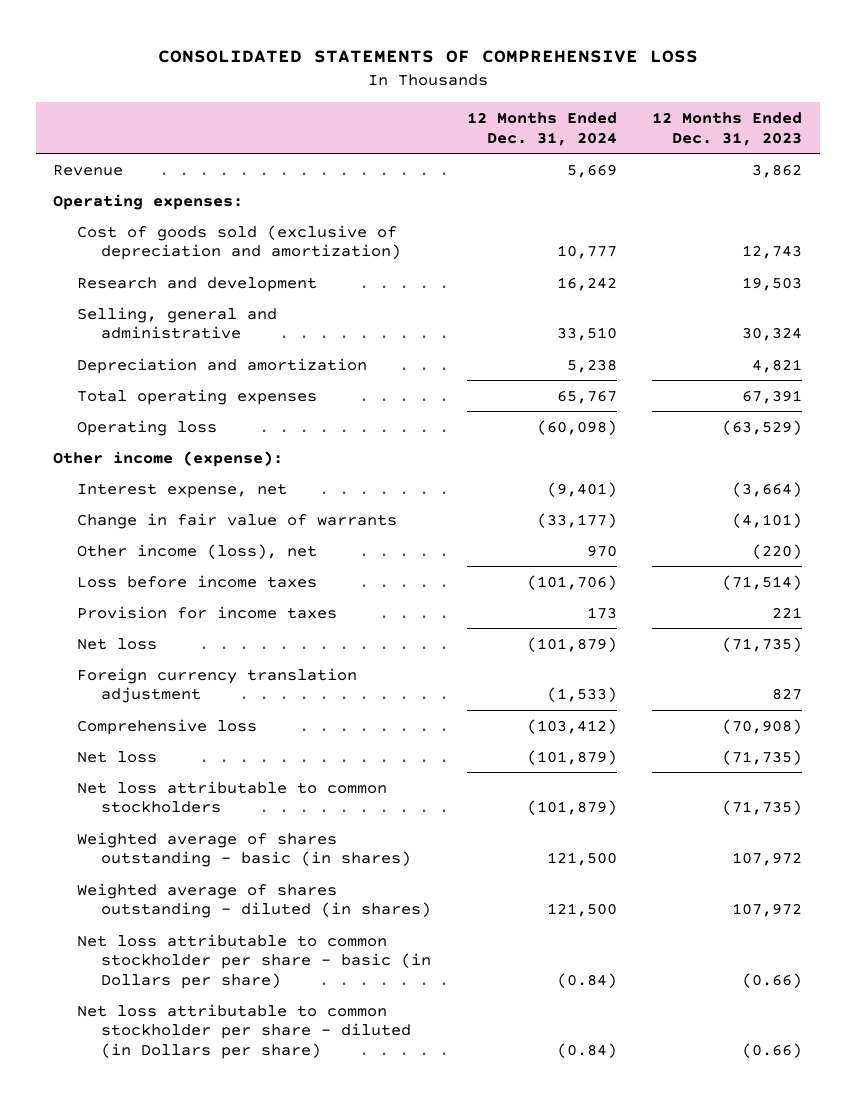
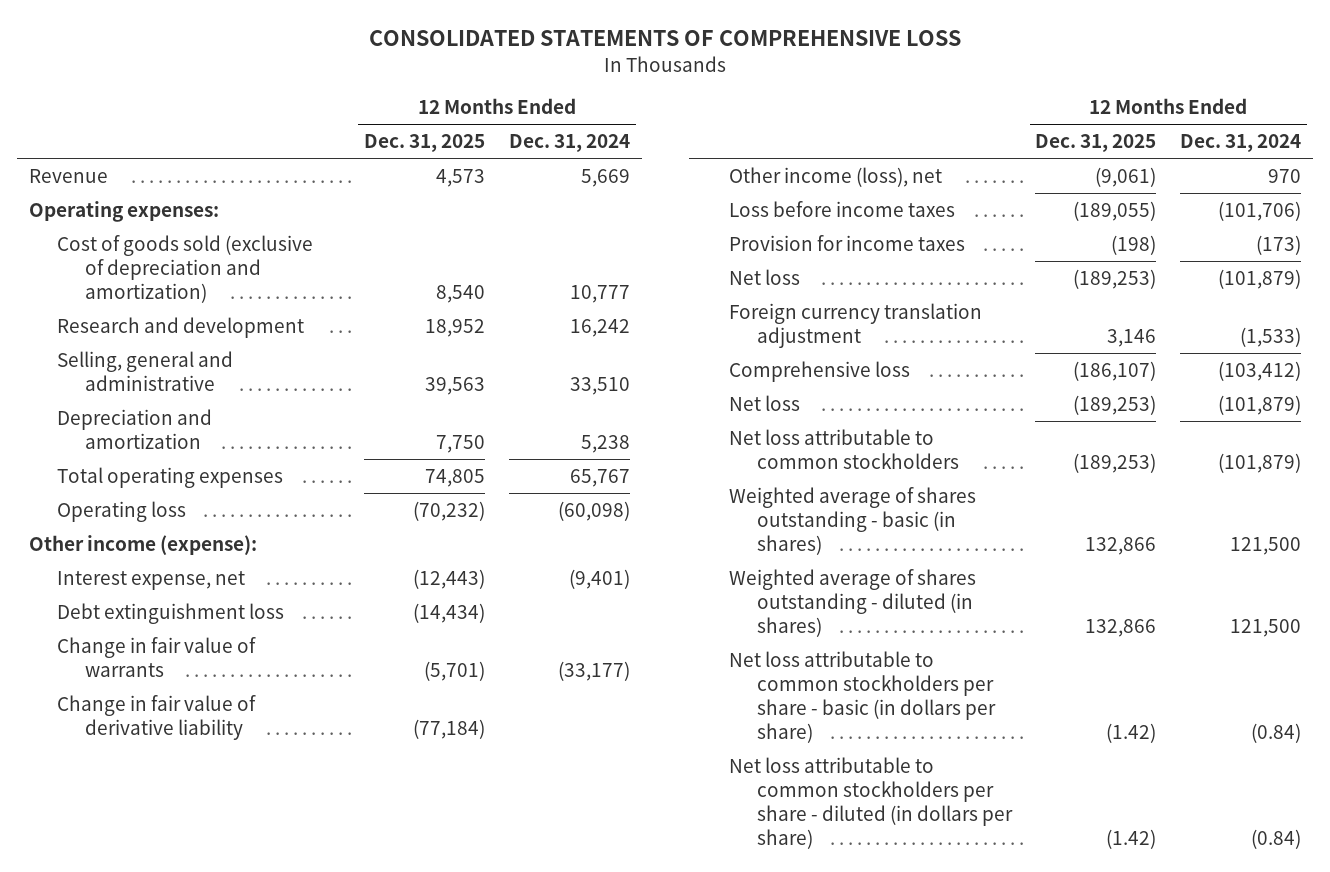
- | 12 Months Ended Dec. 31, 2024 | 12 Months Ended Dec. 31, 2023
+ | 12 Months Ended Dec. 31, 2025 | 12 Months Ended Dec. 31, 2024
+ Debt extinguishment loss | (14,434) |
+ Change in fair value of derivative liability | (77,184) |
- Provision for income taxes | 173 | 221
+ Provision for income taxes | (198) | (173)
- Net loss attributable to common stockholder per share - basic (in Dollars per share) | (0.84) | (0.66)
- Net loss attributable to common stockholder per share - diluted (in Dollars per share) | (0.84) | (0.66)
+ Net loss attributable to common stockholders per share - basic (in dollars per share) | (1.42) | (0.84)
+ Net loss attributable to common stockholders per share - diluted (in dollars per share) | (1.42) | (0.84)

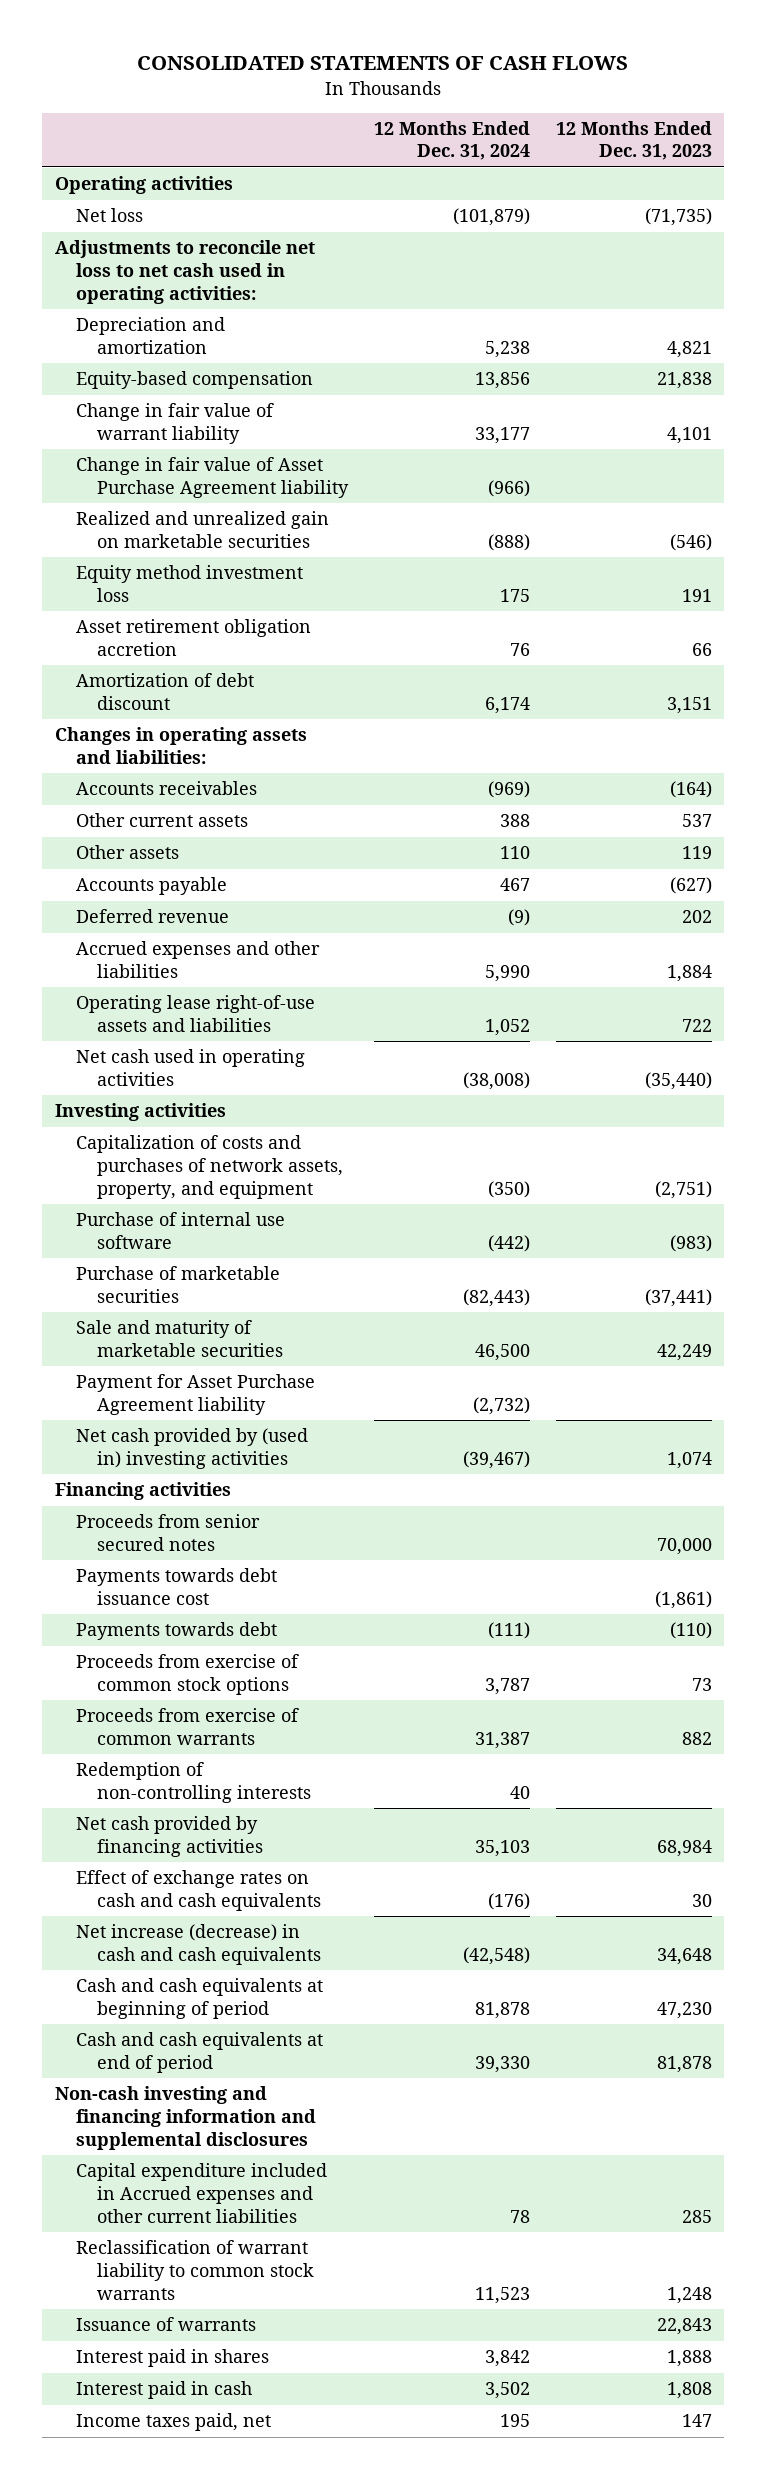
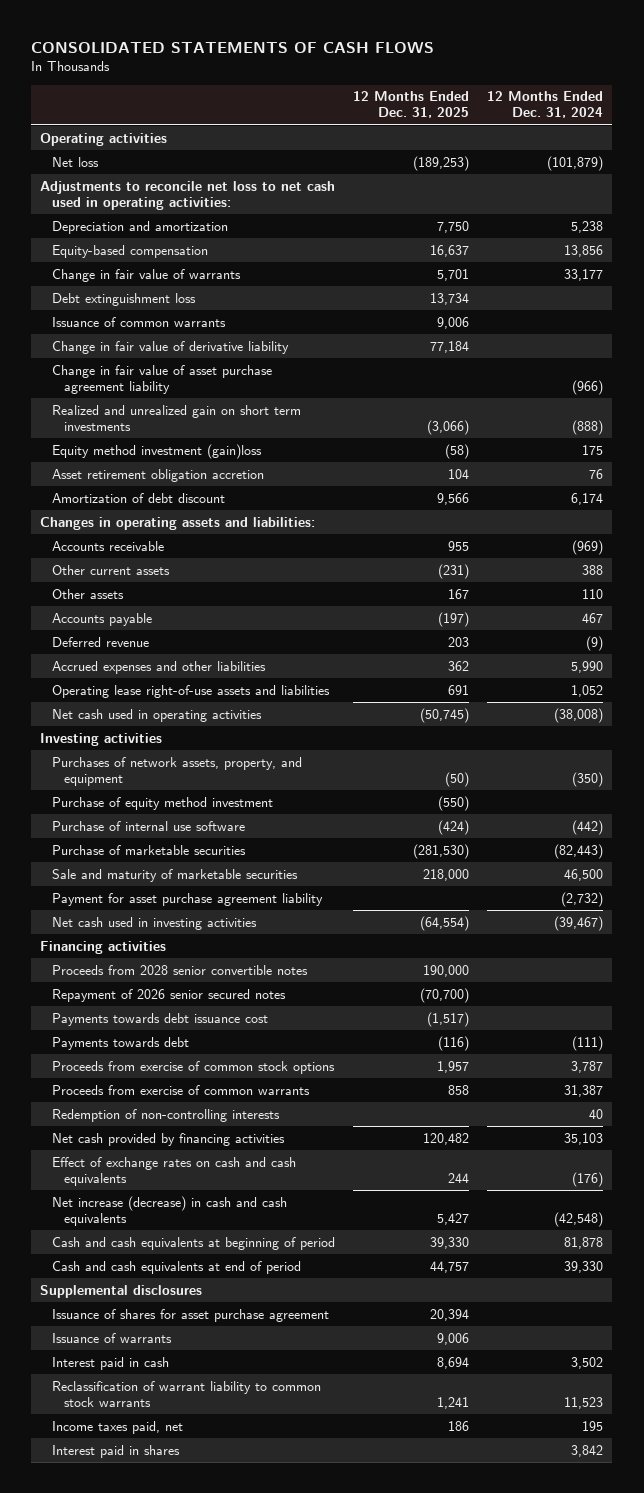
- | 12 Months Ended Dec. 31, 2024 | 12 Months Ended Dec. 31, 2023
+ | 12 Months Ended Dec. 31, 2025 | 12 Months Ended Dec. 31, 2024
- Change in fair value of warrant liability | 33,177 | 4,101
- Change in fair value of Asset Purchase Agreement liability | (966) |
- Realized and unrealized gain on marketable securities | (888) | (546)
- Equity method investment loss | 175 | 191
+ Change in fair value of warrants | 5,701 | 33,177
+ Debt extinguishment loss | 13,734 |
+ Issuance of common warrants | 9,006 |
+ Change in fair value of derivative liability | 77,184 |
+ Change in fair value of asset purchase agreement liability | | (966)
+ Realized and unrealized gain on short term investments | (3,066) | (888)
+ Equity method investment (gain)loss | (58) | 175
- Accounts receivables | (969) | (164)
+ Accounts receivable | 955 | (969)
- Capitalization of costs and purchases of network assets, property, and equipment | (350) | (2,751)
+ Purchases of network assets, property, and equipment | (50) | (350)
+ Purchase of equity method investment | (550) |
- Payment for Asset Purchase Agreement liability | (2,732) |
- Net cash provided by (used in) investing activities | (39,467) | 1,074
+ Payment for asset purchase agreement liability | | (2,732)
+ Net cash used in investing activities | (64,554) | (39,467)
- Proceeds from senior secured notes | | 70,000
+ Proceeds from 2028 senior convertible notes | 190,000 |
+ Repayment of 2026 senior secured notes | (70,700) |
- Non-cash investing and financing information and supplemental disclosures
- Capital expenditure included in Accrued expenses and other current liabilities | 78 | 285
+ Supplemental disclosures
+ Issuance of shares for asset purchase agreement | 20,394 |
moved down: Reclassification of warrant liability to common stock warrants | 1,241 | 11,523
moved down: Interest paid in shares | | 3,842

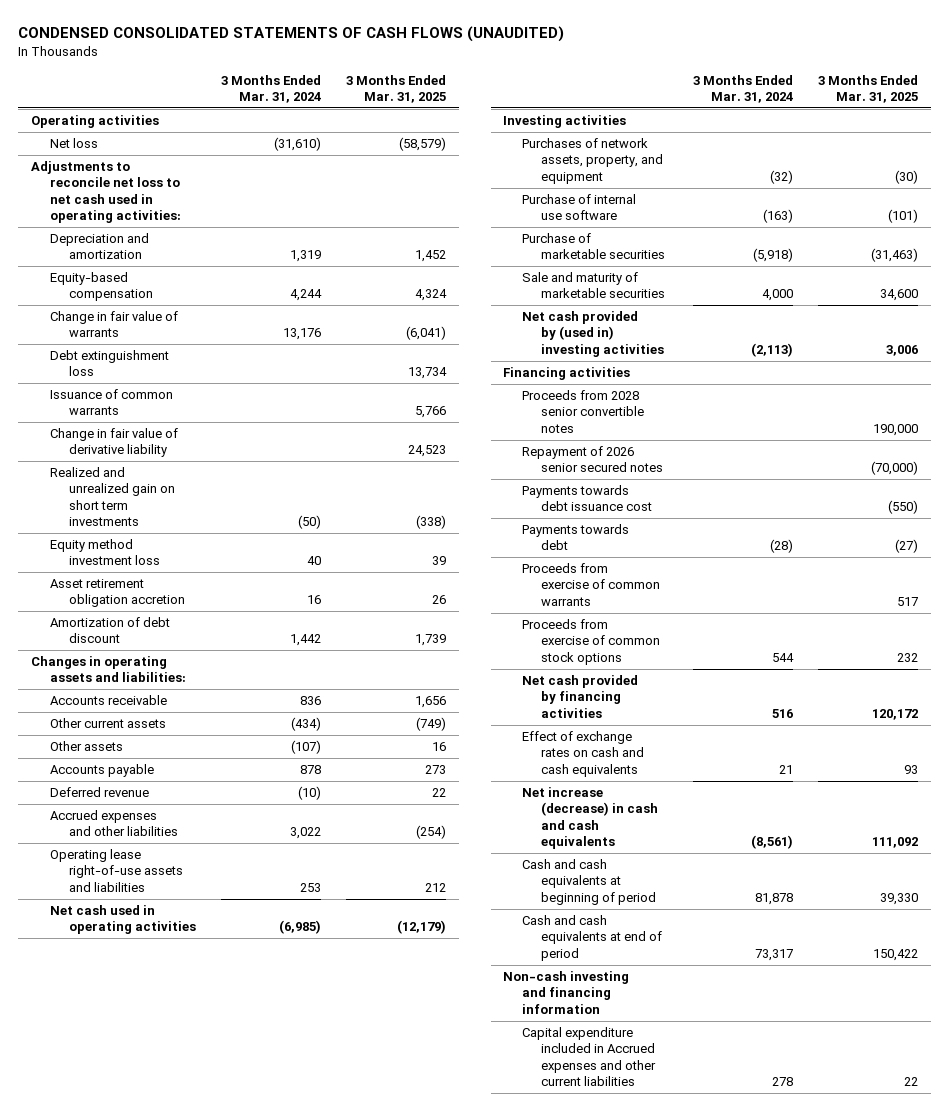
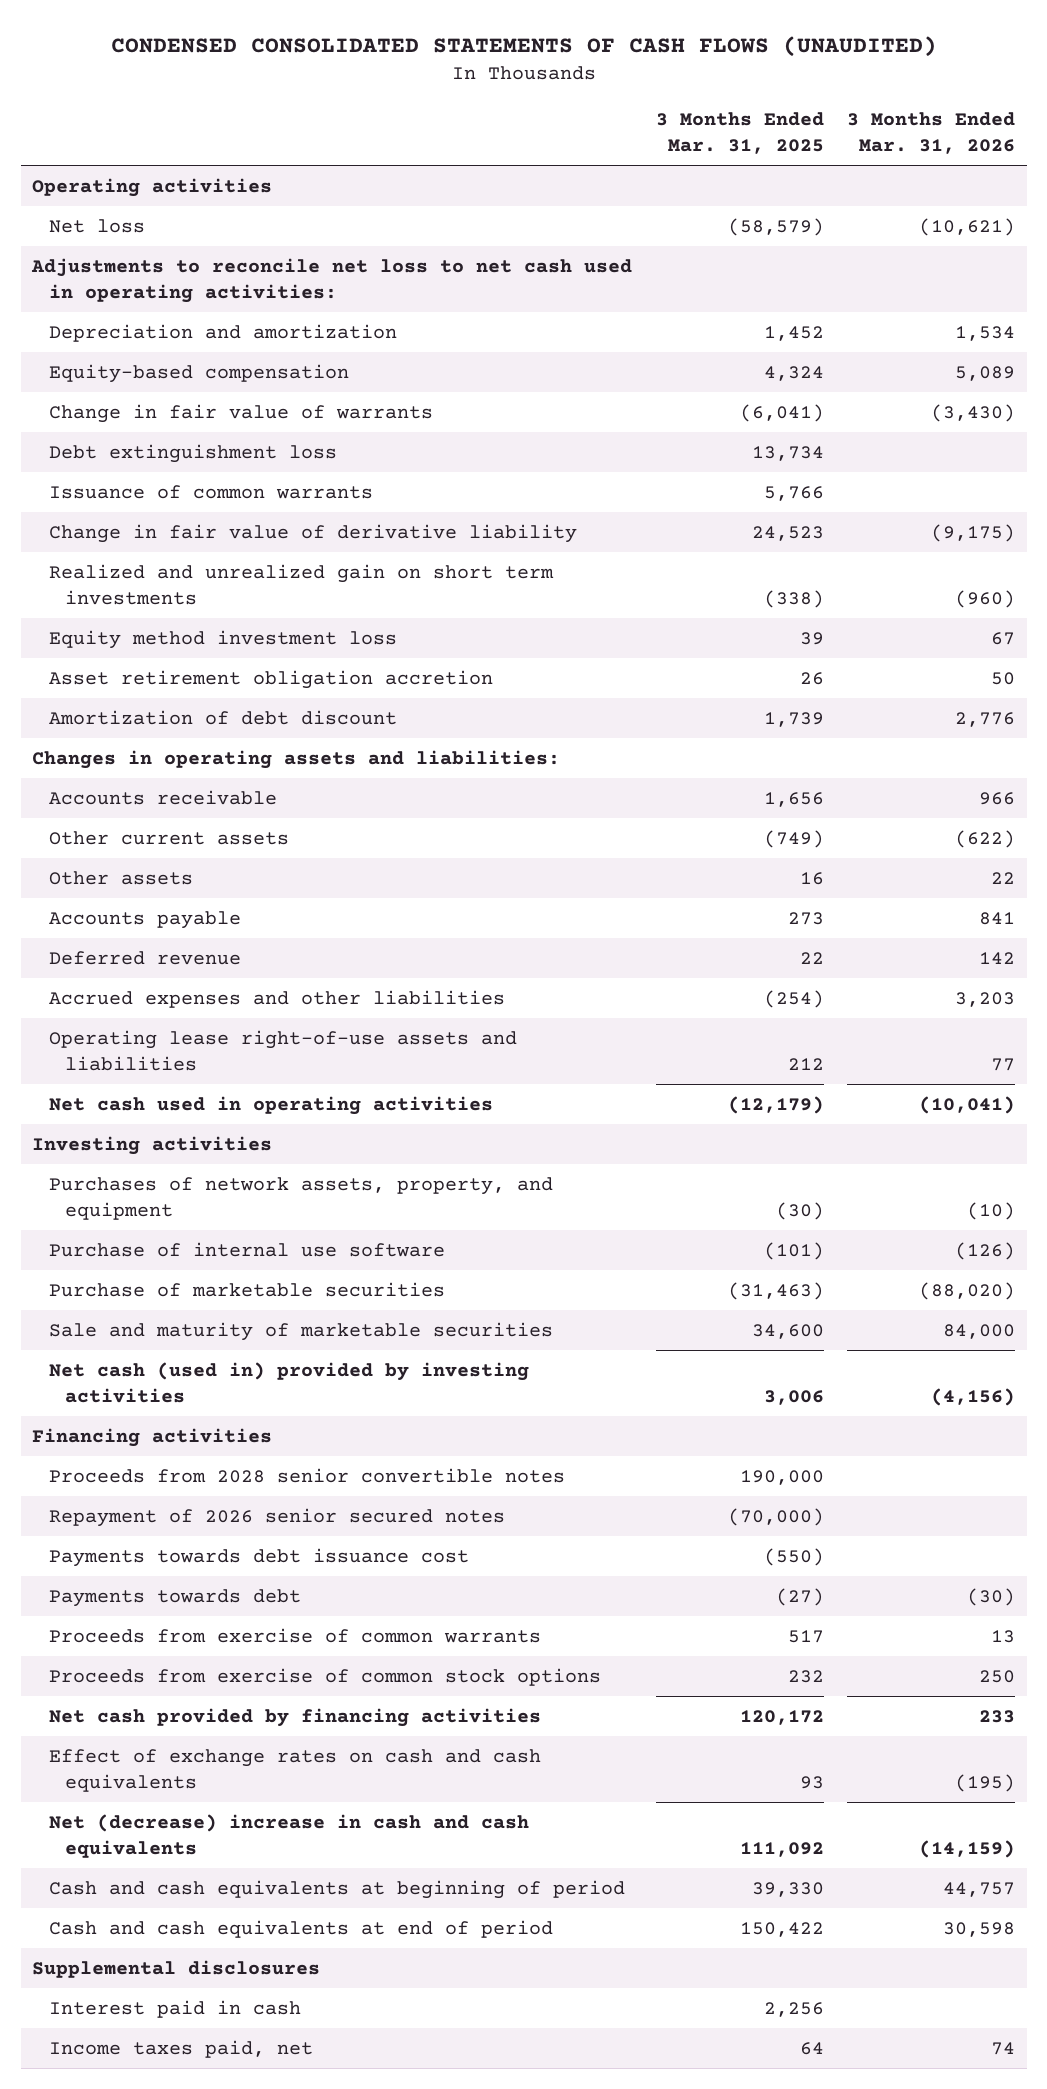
- | 3 Months Ended Mar. 31, 2024 | 3 Months Ended Mar. 31, 2025
+ | 3 Months Ended Mar. 31, 2025 | 3 Months Ended Mar. 31, 2026
- Net cash provided by (used in) investing activities | (2,113) | 3,006
+ Net cash (used in) provided by investing activities | 3,006 | (4,156)
- Net increase (decrease) in cash and cash equivalents | (8,561) | 111,092
+ Net (decrease) increase in cash and cash equivalents | 111,092 | (14,159)
- Non-cash investing and financing information
- Capital expenditure included in Accrued expenses and other current liabilities | 278 | 22
+ Supplemental disclosures
+ Interest paid in cash | 2,256 |
+ Income taxes paid, net | 64 | 74

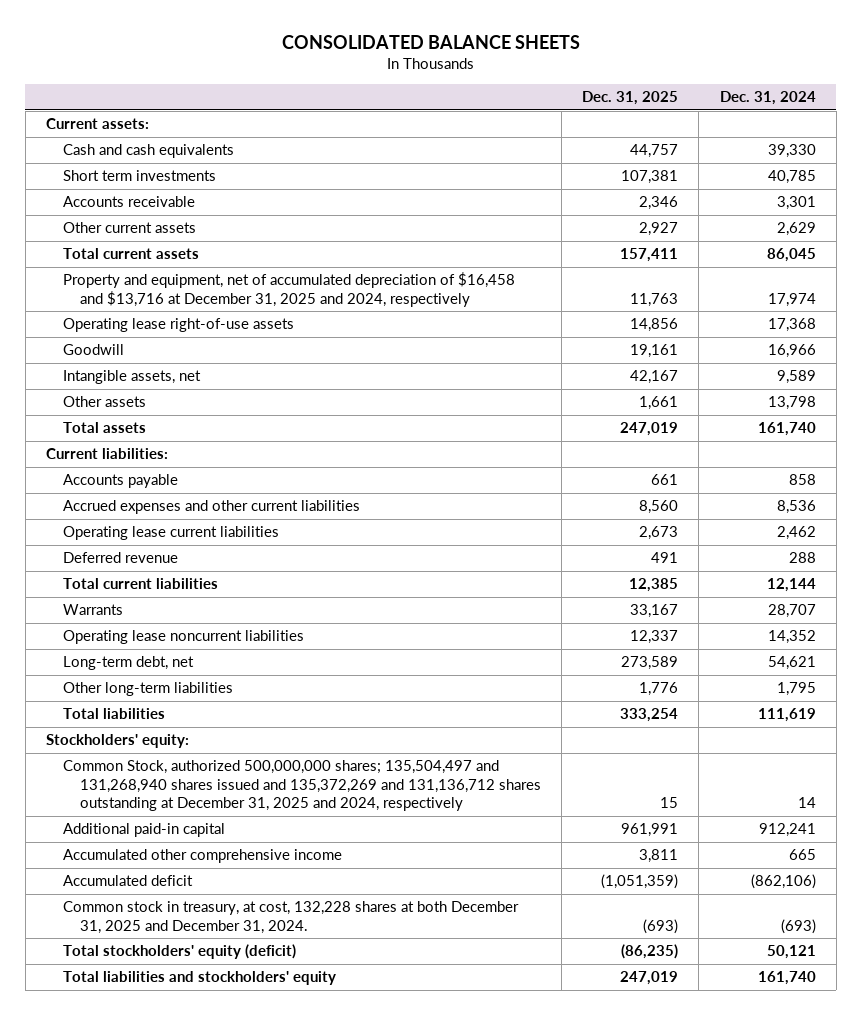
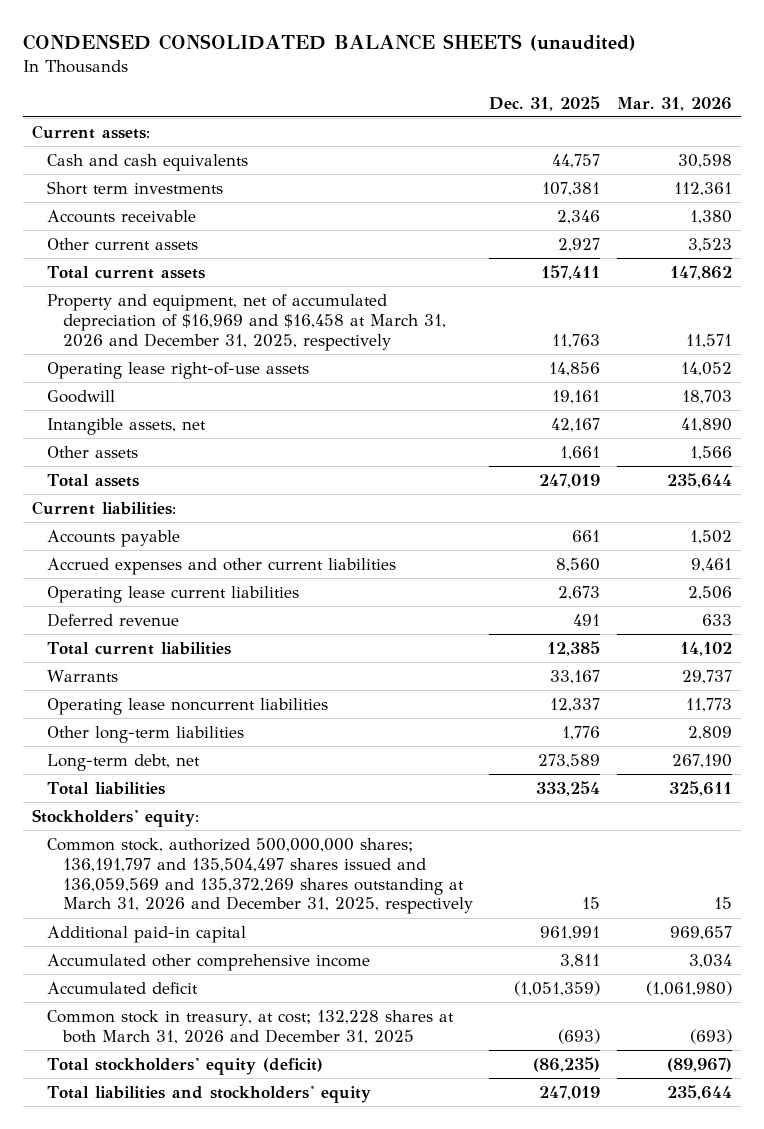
- CONSOLIDATED BALANCE SHEETS
+ CONDENSED CONSOLIDATED BALANCE SHEETS (unaudited)
- | Dec. 31, 2025 | Dec. 31, 2024
+ | Dec. 31, 2025 | Mar. 31, 2026
- Property and equipment, net of accumulated depreciation of $16,458 and $13,716 at December 31, 2025 and 2024, respectively | 11,763 | 17,974
+ Property and equipment, net of accumulated depreciation of $16,969 and $16,458 at March 31, 2026 and December 31, 2025, respectively | 11,763 | 11,571
moved down: Long-term debt, net | 273,589 | 267,190
- Common Stock, authorized 500,000,000 shares; 135,504,497 and 131,268,940 shares issued and 135,372,269 and 131,136,712 shares outstanding at December 31, 2025 and 2024, respectively | 15 | 14
+ Common stock, authorized 500,000,000 shares; 136,191,797 and 135,504,497 shares issued and 136,059,569 and 135,372,269 shares outstanding at March 31, 2026 and December 31, 2025, respectively | 15 | 15
- Common stock in treasury, at cost, 132,228 shares at both December 31, 2025 and December 31, 2024. | (693) | (693)
+ Common stock in treasury, at cost; 132,228 shares at both March 31, 2026 and December 31, 2025 | (693) | (693)

